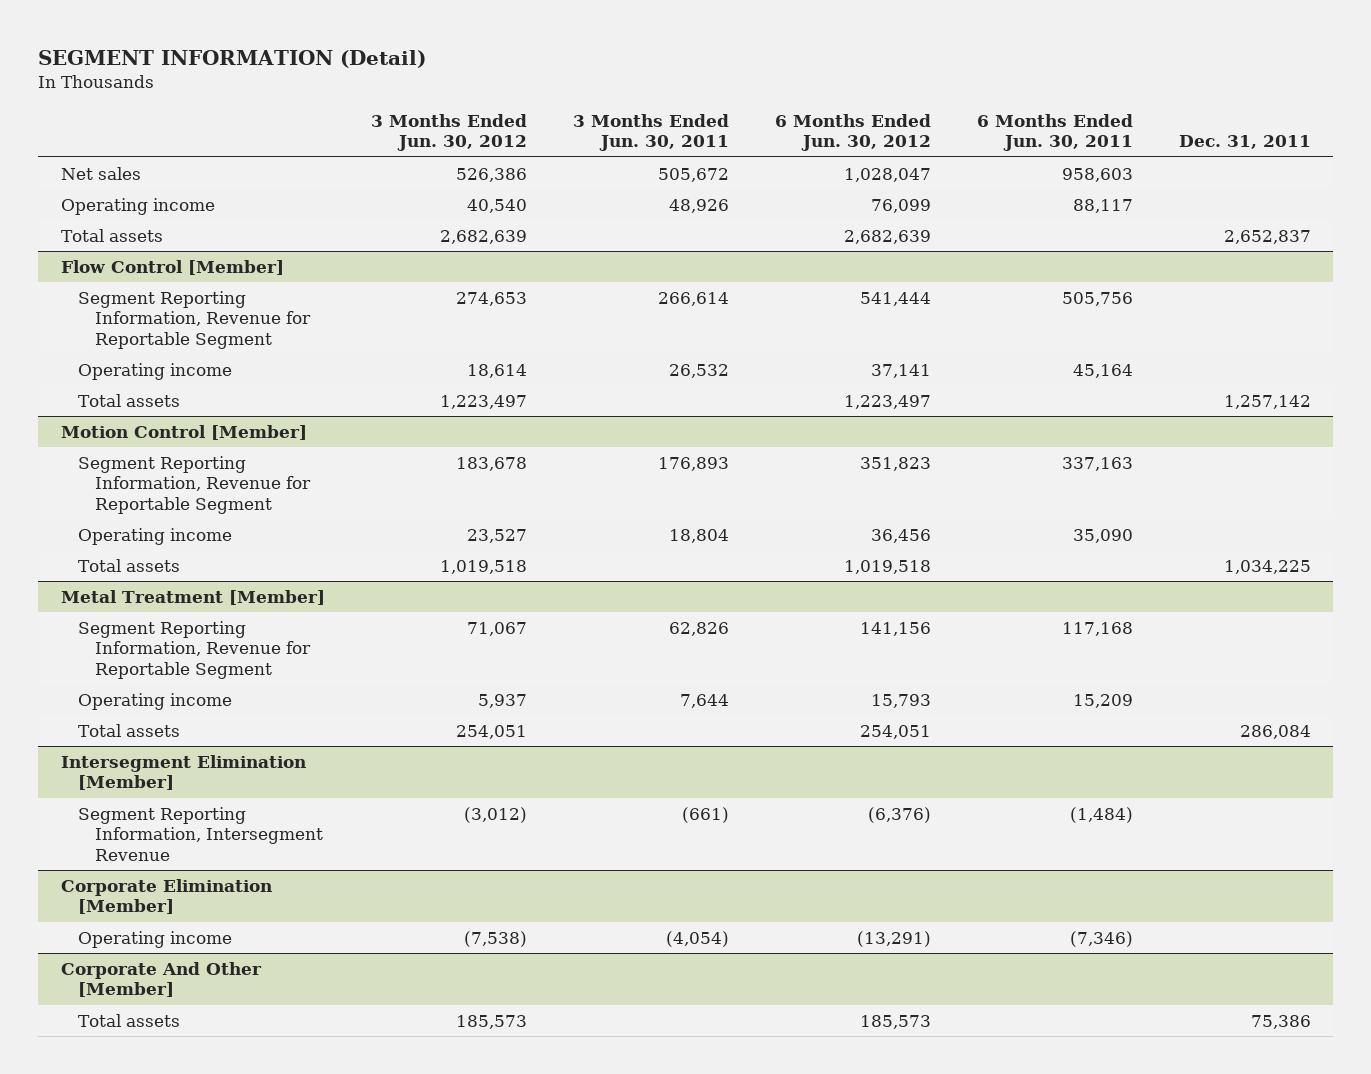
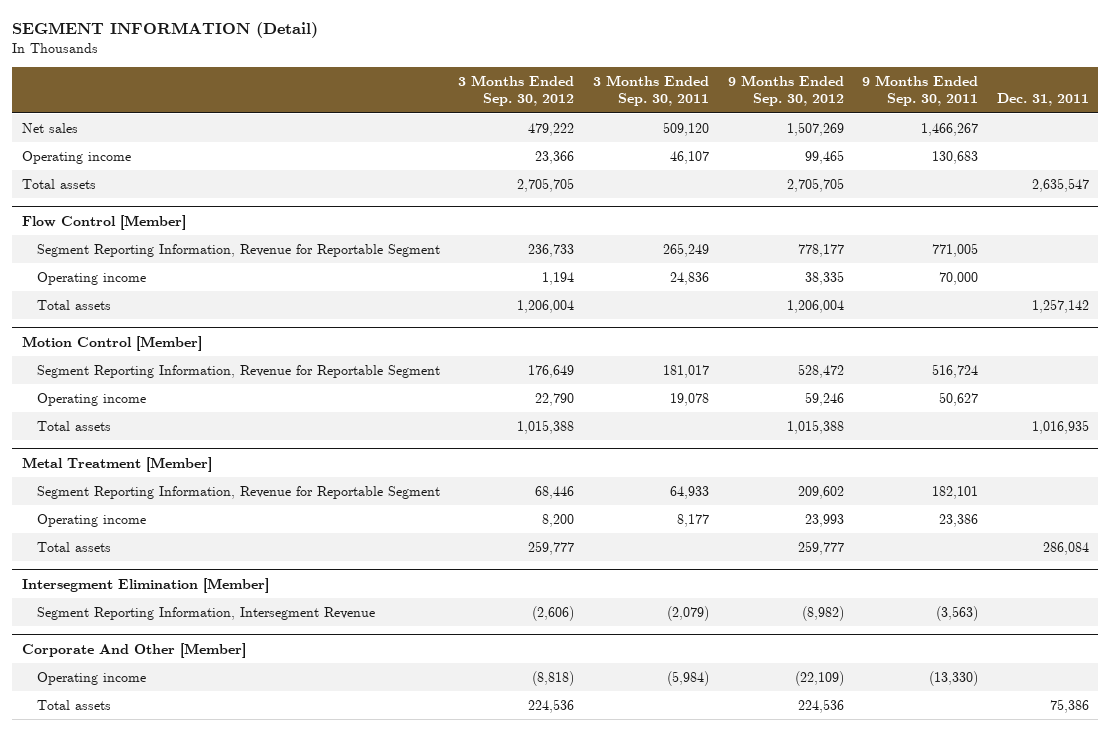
- | 3 Months Ended Jun. 30, 2012 | 3 Months Ended Jun. 30, 2011 | 6 Months Ended Jun. 30, 2012 | 6 Months Ended Jun. 30, 2011 | Dec. 31, 2011
+ | 3 Months Ended Sep. 30, 2012 | 3 Months Ended Sep. 30, 2011 | 9 Months Ended Sep. 30, 2012 | 9 Months Ended Sep. 30, 2011 | Dec. 31, 2011
- Total assets | 2,682,639 | | 2,682,639 | | 2,652,837
+ Total assets | 2,705,705 | | 2,705,705 | | 2,635,547
@ Motion Control [Member]
- Total assets | 1,019,518 | | 1,019,518 | | 1,034,225
+ Total assets | 1,015,388 | | 1,015,388 | | 1,016,935
- Corporate Elimination [Member]
- Operating income | (7,538) | (4,054) | (13,291) | (7,346) |
@ Corporate And Other [Member]
+ Operating income | (8,818) | (5,984) | (22,109) | (13,330) |

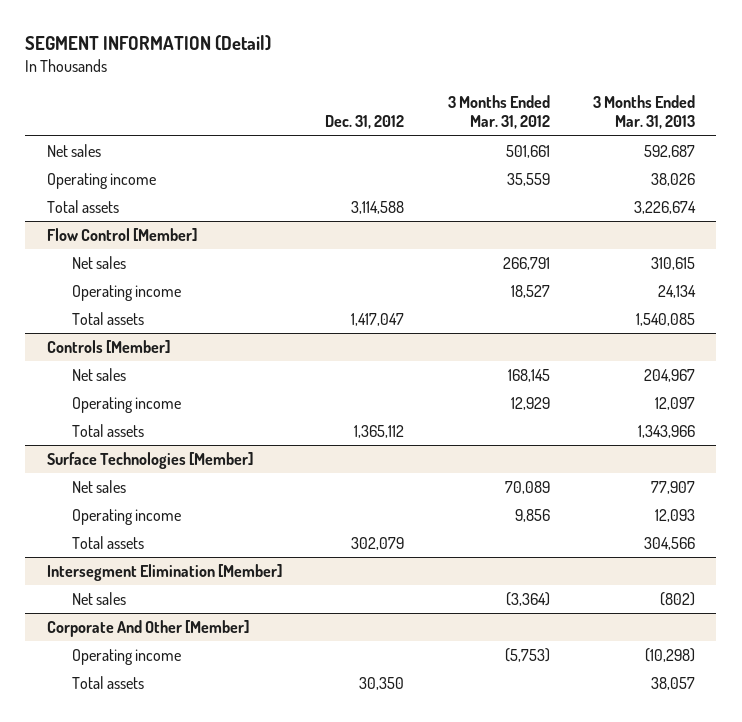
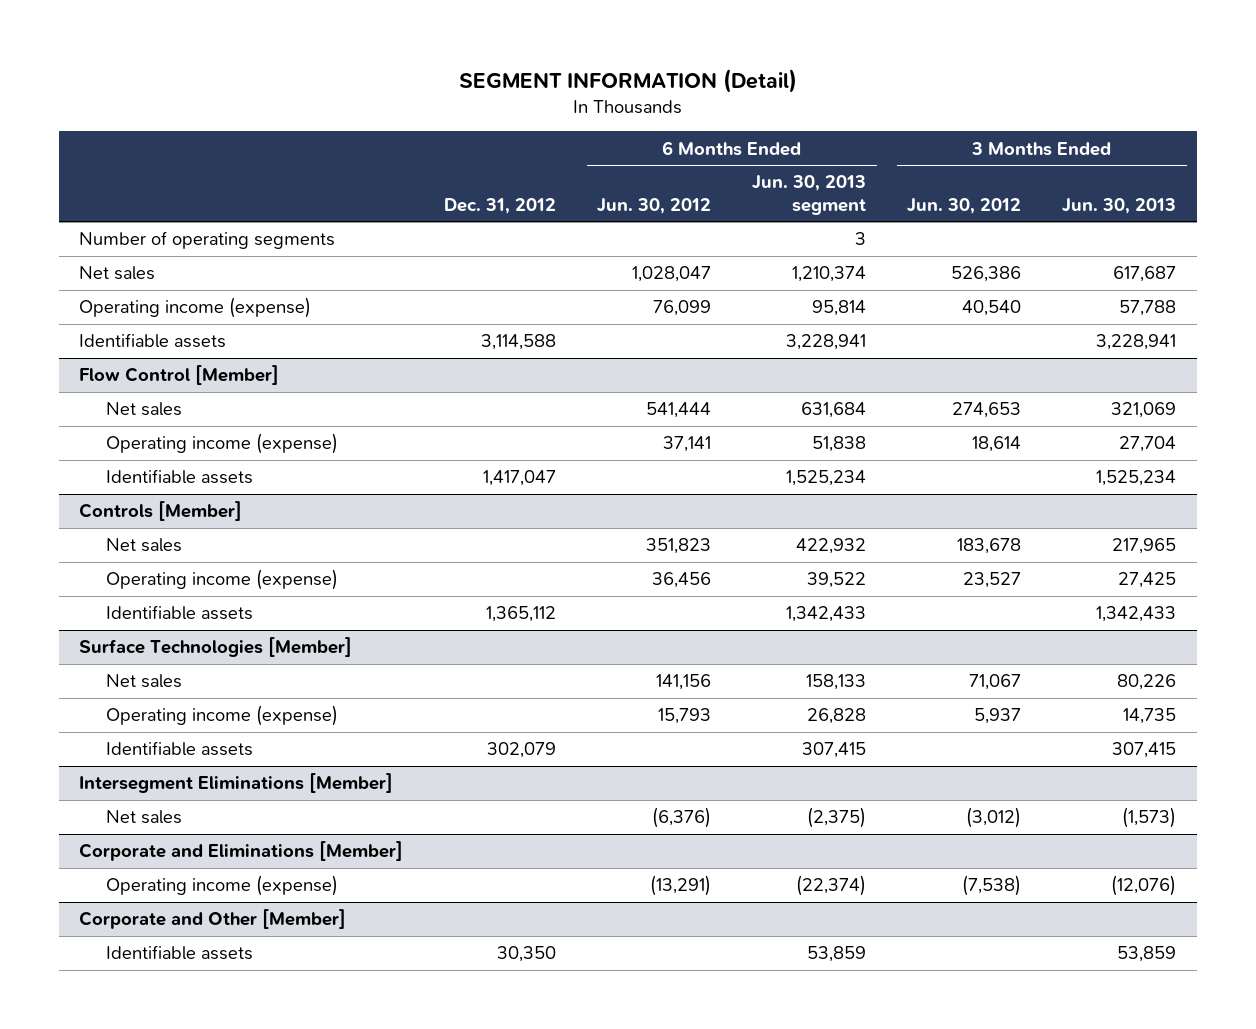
- | Dec. 31, 2012 | 3 Months Ended Mar. 31, 2012 | 3 Months Ended Mar. 31, 2013
+ | Dec. 31, 2012 | 6 Months Ended Jun. 30, 2012 | 6 Months Ended Jun. 30, 2013 segment | 3 Months Ended Jun. 30, 2012 | 3 Months Ended Jun. 30, 2013
+ Number of operating segments | | | 3 | |
- Operating income | | 35,559 | 38,026
- Total assets | 3,114,588 | | 3,226,674
+ Operating income (expense) | | 76,099 | 95,814 | 40,540 | 57,788
+ Identifiable assets | 3,114,588 | | 3,228,941 | | 3,228,941
@ Flow Control [Member]
- Operating income | | 18,527 | 24,134
- Total assets | 1,417,047 | | 1,540,085
+ Operating income (expense) | | 37,141 | 51,838 | 18,614 | 27,704
+ Identifiable assets | 1,417,047 | | 1,525,234 | | 1,525,234
@ Controls [Member]
- Operating income | | 12,929 | 12,097
- Total assets | 1,365,112 | | 1,343,966
+ Operating income (expense) | | 36,456 | 39,522 | 23,527 | 27,425
+ Identifiable assets | 1,365,112 | | 1,342,433 | | 1,342,433
@ Surface Technologies [Member]
- Operating income | | 9,856 | 12,093
- Total assets | 302,079 | | 304,566
- Intersegment Elimination [Member]
@ Surface Technologies [Member]
+ Operating income (expense) | | 15,793 | 26,828 | 5,937 | 14,735
+ Identifiable assets | 302,079 | | 307,415 | | 307,415
+ Intersegment Eliminations [Member]
- Corporate And Other [Member]
- Operating income | | (5,753) | (10,298)
- Total assets | 30,350 | | 38,057
+ Corporate and Eliminations [Member]
+ Operating income (expense) | | (13,291) | (22,374) | (7,538) | (12,076)
+ Corporate and Other [Member]
+ Identifiable assets | 30,350 | | 53,859 | | 53,859

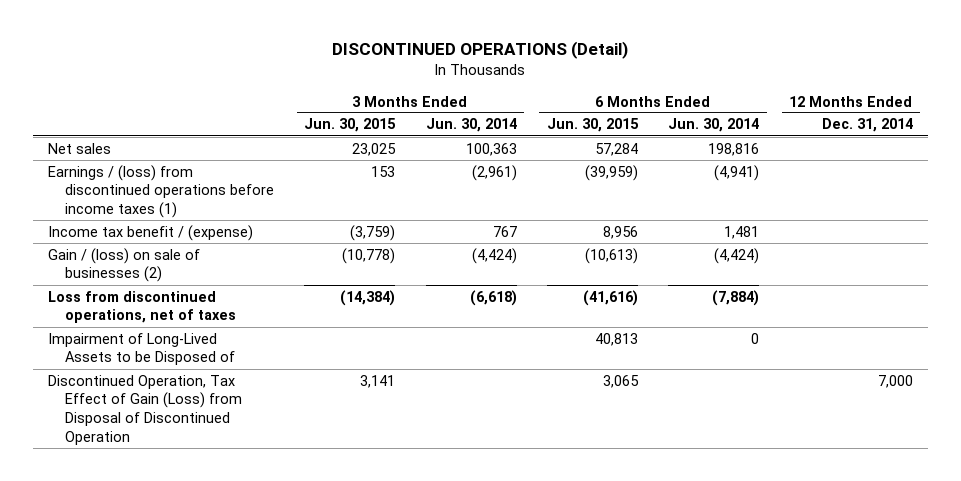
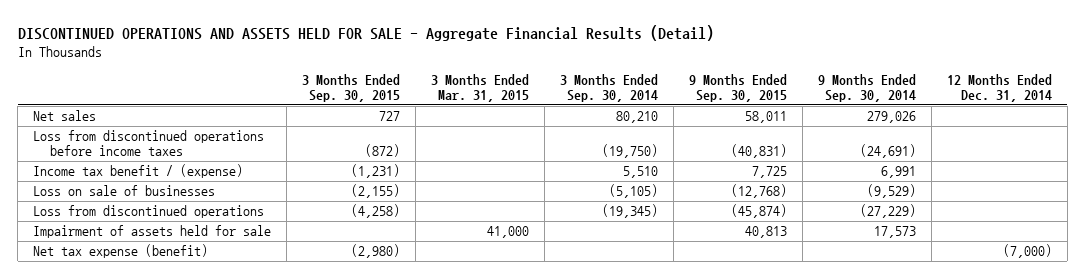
- DISCONTINUED OPERATIONS (Detail)
+ DISCONTINUED OPERATIONS AND ASSETS HELD FOR SALE - Aggregate Financial Results (Detail)
- | 3 Months Ended Jun. 30, 2015 | 3 Months Ended Jun. 30, 2014 | 6 Months Ended Jun. 30, 2015 | 6 Months Ended Jun. 30, 2014 | 12 Months Ended Dec. 31, 2014
+ | 3 Months Ended Sep. 30, 2015 | 3 Months Ended Mar. 31, 2015 | 3 Months Ended Sep. 30, 2014 | 9 Months Ended Sep. 30, 2015 | 9 Months Ended Sep. 30, 2014 | 12 Months Ended Dec. 31, 2014
- Earnings / (loss) from discontinued operations before income taxes (1) | 153 | (2,961) | (39,959) | (4,941) |
+ Loss from discontinued operations before income taxes | (872) | | (19,750) | (40,831) | (24,691) |
- Gain / (loss) on sale of businesses (2) | (10,778) | (4,424) | (10,613) | (4,424) |
- Loss from discontinued operations, net of taxes | (14,384) | (6,618) | (41,616) | (7,884) |
- Impairment of Long-Lived Assets to be Disposed of | | | 40,813 | 0 |
- Discontinued Operation, Tax Effect of Gain (Loss) from Disposal of Discontinued Operation | 3,141 | | 3,065 | | 7,000
+ Loss on sale of businesses | (2,155) | | (5,105) | (12,768) | (9,529) |
+ Loss from discontinued operations | (4,258) | | (19,345) | (45,874) | (27,229) |
+ Impairment of assets held for sale | | 41,000 | | 40,813 | 17,573 |
+ Net tax expense (benefit) | (2,980) | | | | | (7,000)

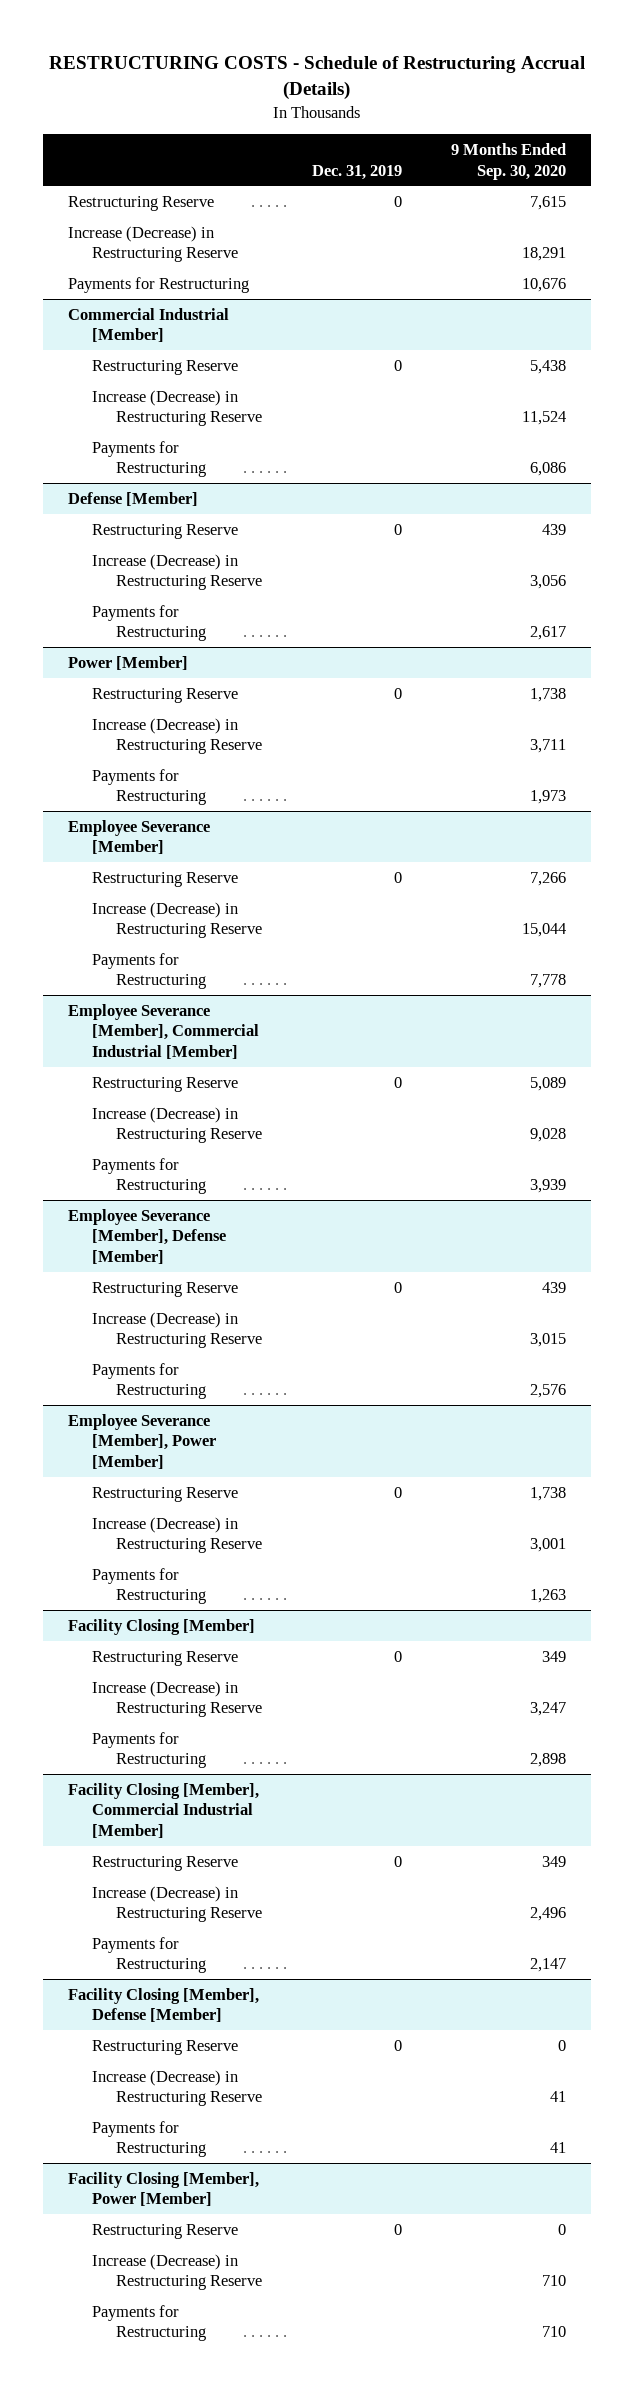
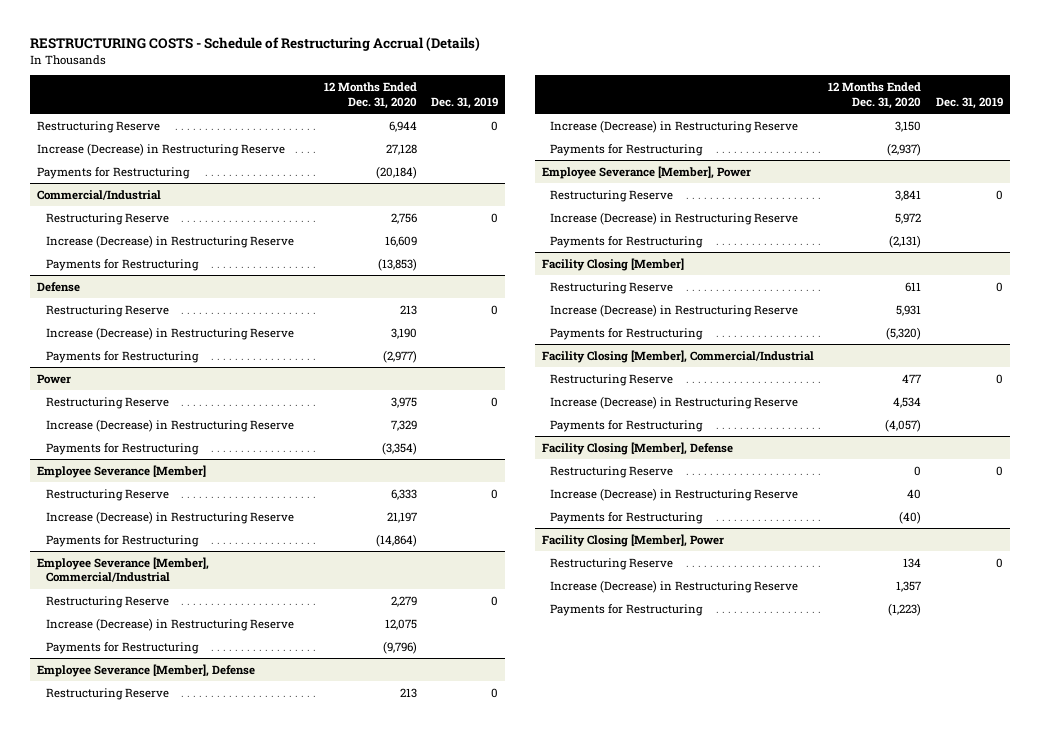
- | Dec. 31, 2019 | 9 Months Ended Sep. 30, 2020
+ | 12 Months Ended Dec. 31, 2020 | Dec. 31, 2019
- Commercial Industrial [Member]
+ Commercial/Industrial
- Defense [Member]
+ Defense
- Power [Member]
+ Power
- Employee Severance [Member], Commercial Industrial [Member]
+ Employee Severance [Member], Commercial/Industrial
- Employee Severance [Member], Defense [Member]
+ Employee Severance [Member], Defense
- Employee Severance [Member], Power [Member]
+ Employee Severance [Member], Power
- Facility Closing [Member], Commercial Industrial [Member]
+ Facility Closing [Member], Commercial/Industrial
- Facility Closing [Member], Defense [Member]
+ Facility Closing [Member], Defense
- Facility Closing [Member], Power [Member]
+ Facility Closing [Member], Power

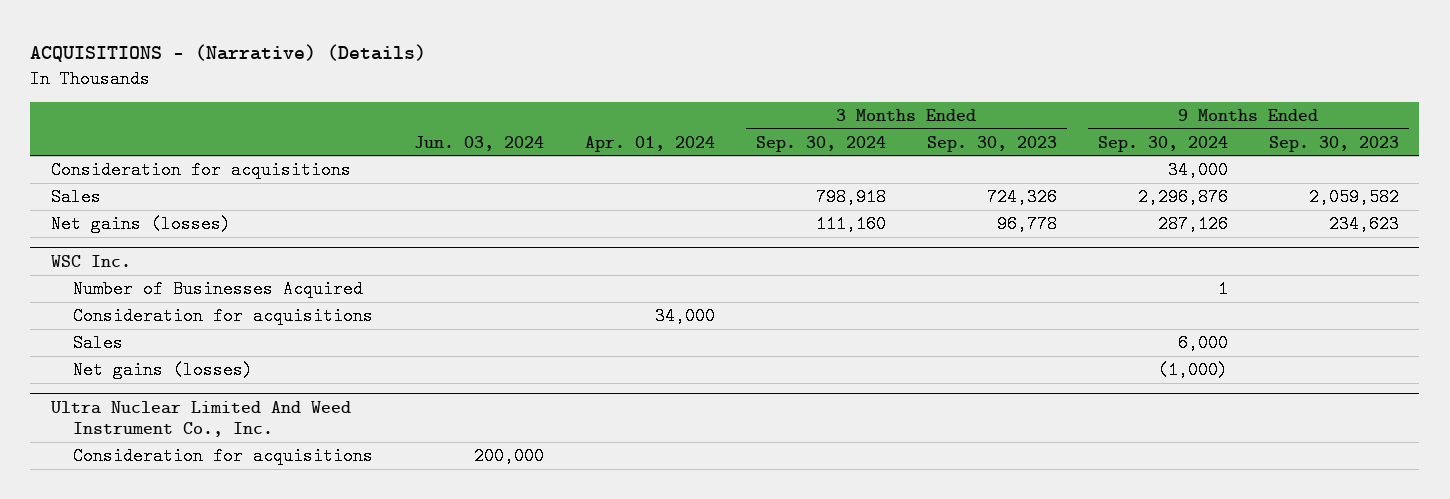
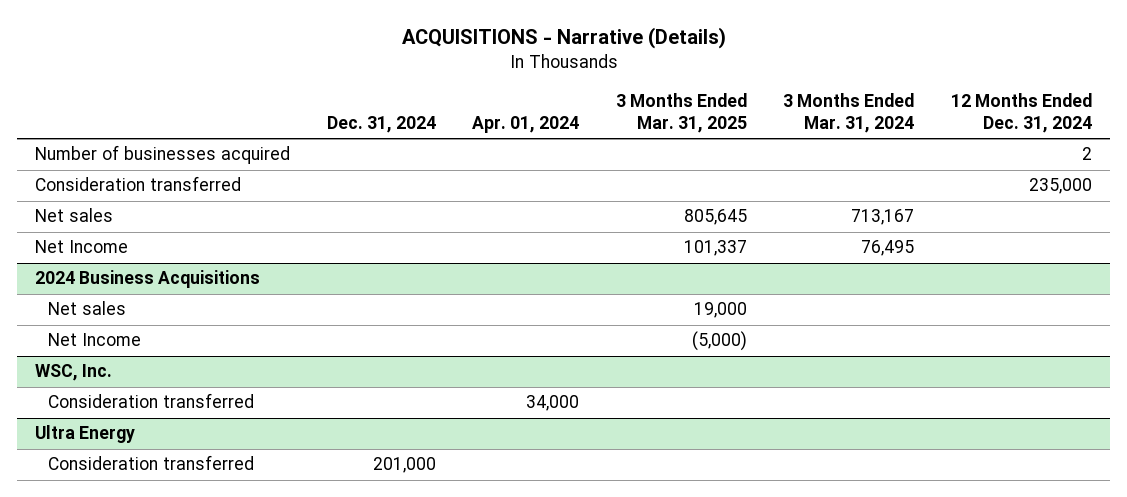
- ACQUISITIONS - (Narrative) (Details)
+ ACQUISITIONS - Narrative (Details)
- | Jun. 03, 2024 | Apr. 01, 2024 | 3 Months Ended Sep. 30, 2024 | 3 Months Ended Sep. 30, 2023 | 9 Months Ended Sep. 30, 2024 | 9 Months Ended Sep. 30, 2023
+ | Dec. 31, 2024 | Apr. 01, 2024 | 3 Months Ended Mar. 31, 2025 | 3 Months Ended Mar. 31, 2024 | 12 Months Ended Dec. 31, 2024
- Consideration for acquisitions | | | | | 34,000 |
- Sales | | | 798,918 | 724,326 | 2,296,876 | 2,059,582
- Net gains (losses) | | | 111,160 | 96,778 | 287,126 | 234,623
- WSC Inc.
- Number of Businesses Acquired | | | | | 1 |
- Consideration for acquisitions | | 34,000 | | | |
- Sales | | | | | 6,000 |
- Net gains (losses) | | | | | (1,000) |
- Ultra Nuclear Limited And Weed Instrument Co., Inc.
- Consideration for acquisitions | 200,000 | | | | |
+ Number of businesses acquired | | | | | 2
+ Consideration transferred | | | | | 235,000
+ Net sales | | | 805,645 | 713,167 |
+ Net Income | | | 101,337 | 76,495 |
+ 2024 Business Acquisitions
+ Net sales | | | 19,000 | |
+ Net Income | | | (5,000) | |
+ WSC, Inc.
+ Consideration transferred | | 34,000 | | |
+ Ultra Energy
+ Consideration transferred | 201,000 | | | |

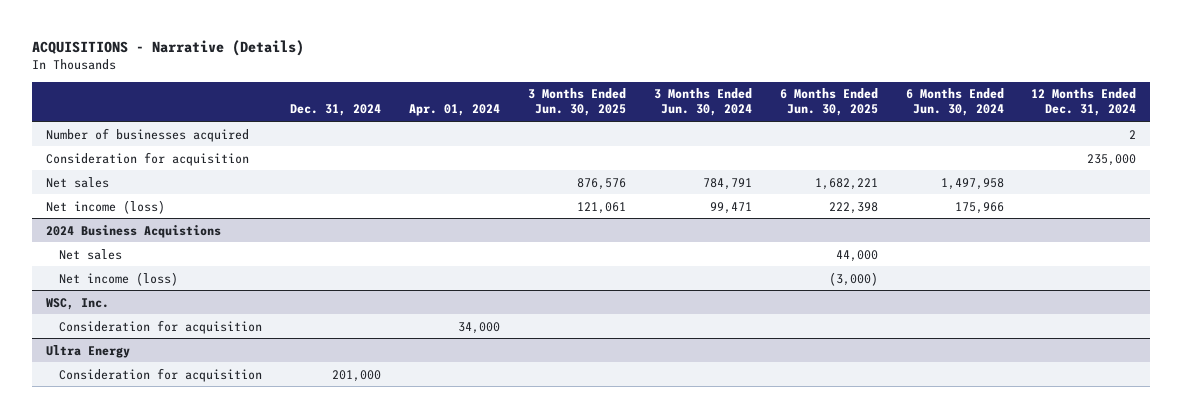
- | Dec. 31, 2024 | Apr. 01, 2024 | 3 Months Ended Mar. 31, 2025 | 3 Months Ended Mar. 31, 2024 | 12 Months Ended Dec. 31, 2024
+ | Dec. 31, 2024 | Apr. 01, 2024 | 3 Months Ended Jun. 30, 2025 | 3 Months Ended Jun. 30, 2024 | 6 Months Ended Jun. 30, 2025 | 6 Months Ended Jun. 30, 2024 | 12 Months Ended Dec. 31, 2024
- Consideration transferred | | | | | 235,000
+ Consideration for acquisition | | | | | | | 235,000
- Net Income | | | 101,337 | 76,495 |
- 2024 Business Acquisitions
+ Net income (loss) | | | 121,061 | 99,471 | 222,398 | 175,966 |
+ 2024 Business Acquistions
- Net Income | | | (5,000) | |
+ Net income (loss) | | | | | (3,000) | |
@ WSC, Inc.
- Consideration transferred | | 34,000 | | |
+ Consideration for acquisition | | 34,000 | | | | |
@ Ultra Energy
- Consideration transferred | 201,000 | | | |
+ Consideration for acquisition | 201,000 | | | | | |

